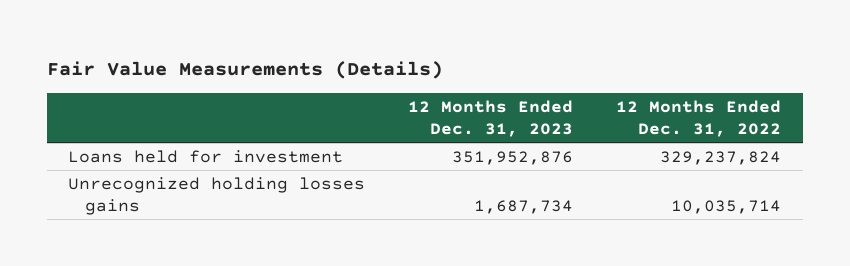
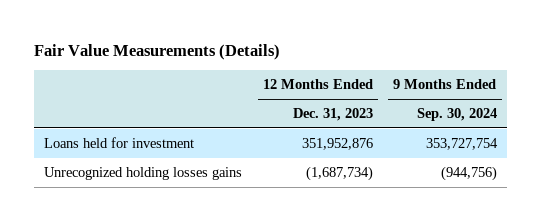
- | 12 Months Ended Dec. 31, 2023 | 12 Months Ended Dec. 31, 2022
+ | 12 Months Ended Dec. 31, 2023 | 9 Months Ended Sep. 30, 2024
- Unrecognized holding losses gains | 1,687,734 | 10,035,714
+ Unrecognized holding losses gains | (1,687,734) | (944,756)

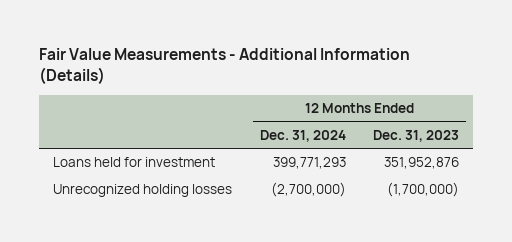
- Fair Value Measurements (Details)
+ Fair Value Measurements - Additional Information (Details)
- | 12 Months Ended Dec. 31, 2023 | 9 Months Ended Sep. 30, 2024
+ | 12 Months Ended Dec. 31, 2024 | 12 Months Ended Dec. 31, 2023
- Unrecognized holding losses gains | (1,687,734) | (944,756)
+ Unrecognized holding losses | (2,700,000) | (1,700,000)

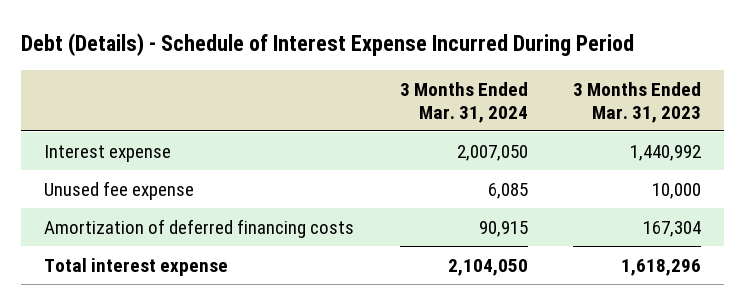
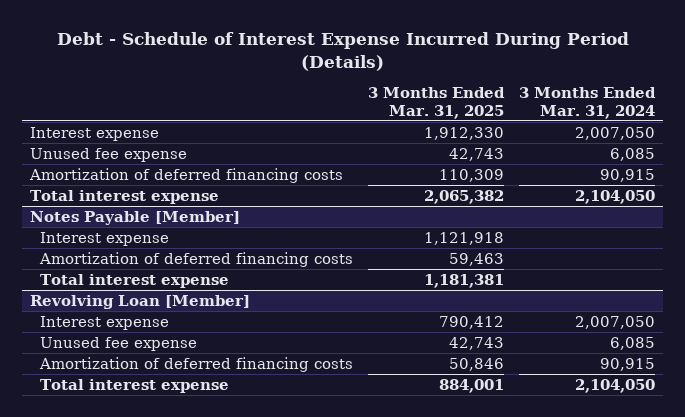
- Debt (Details) - Schedule of Interest Expense Incurred During Period
+ Debt - Schedule of Interest Expense Incurred During Period (Details)
- | 3 Months Ended Mar. 31, 2024 | 3 Months Ended Mar. 31, 2023
+ | 3 Months Ended Mar. 31, 2025 | 3 Months Ended Mar. 31, 2024
+ Notes Payable [Member]
+ Interest expense | 1,121,918 |
+ Amortization of deferred financing costs | 59,463 |
+ Total interest expense | 1,181,381 |
+ Revolving Loan [Member]
+ Interest expense | 790,412 | 2,007,050
+ Unused fee expense | 42,743 | 6,085
+ Amortization of deferred financing costs | 50,846 | 90,915
+ Total interest expense | 884,001 | 2,104,050

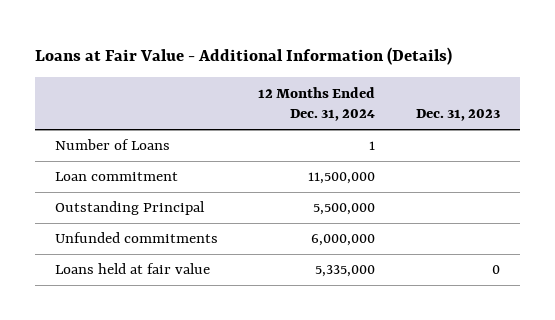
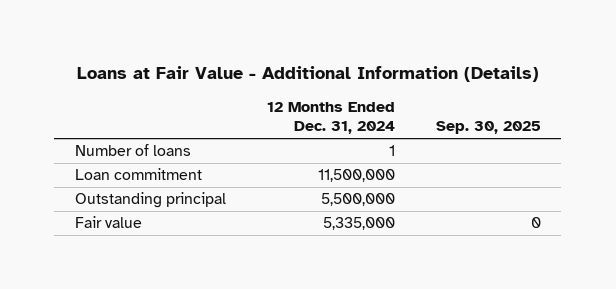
- | 12 Months Ended Dec. 31, 2024 | Dec. 31, 2023
+ | 12 Months Ended Dec. 31, 2024 | Sep. 30, 2025
- Number of Loans | 1 |
+ Number of loans | 1 |
- Outstanding Principal | 5,500,000 |
- Unfunded commitments | 6,000,000 |
- Loans held at fair value | 5,335,000 | 0
+ Outstanding principal | 5,500,000 |
+ Fair value | 5,335,000 | 0

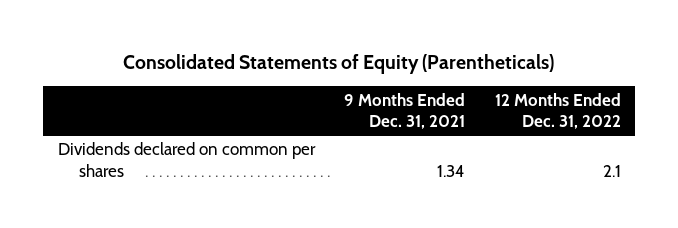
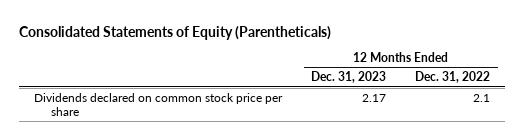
- | 9 Months Ended Dec. 31, 2021 | 12 Months Ended Dec. 31, 2022
+ | 12 Months Ended Dec. 31, 2023 | 12 Months Ended Dec. 31, 2022
- Dividends declared on common per shares | 1.34 | 2.1
+ Dividends declared on common stock price per share | 2.17 | 2.1

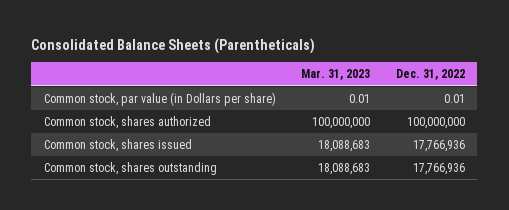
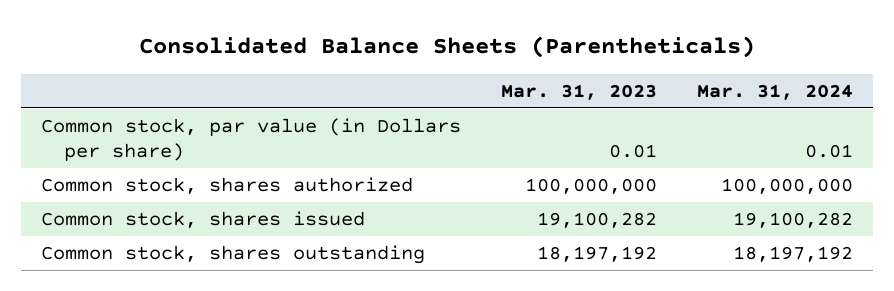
- | Mar. 31, 2023 | Dec. 31, 2022
+ | Mar. 31, 2023 | Mar. 31, 2024
- Common stock, shares issued | 18,088,683 | 17,766,936
- Common stock, shares outstanding | 18,088,683 | 17,766,936
+ Common stock, shares issued | 19,100,282 | 19,100,282
+ Common stock, shares outstanding | 18,197,192 | 18,197,192

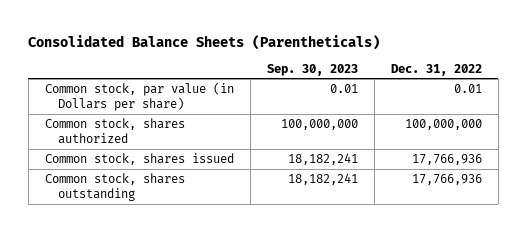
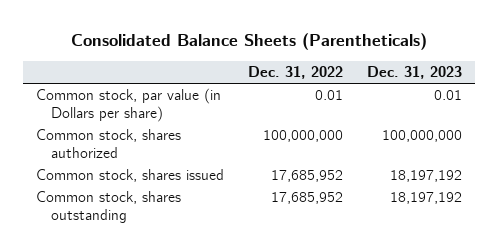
- | Sep. 30, 2023 | Dec. 31, 2022
+ | Dec. 31, 2022 | Dec. 31, 2023
- Common stock, shares issued | 18,182,241 | 17,766,936
- Common stock, shares outstanding | 18,182,241 | 17,766,936
+ Common stock, shares issued | 17,685,952 | 18,197,192
+ Common stock, shares outstanding | 17,685,952 | 18,197,192

